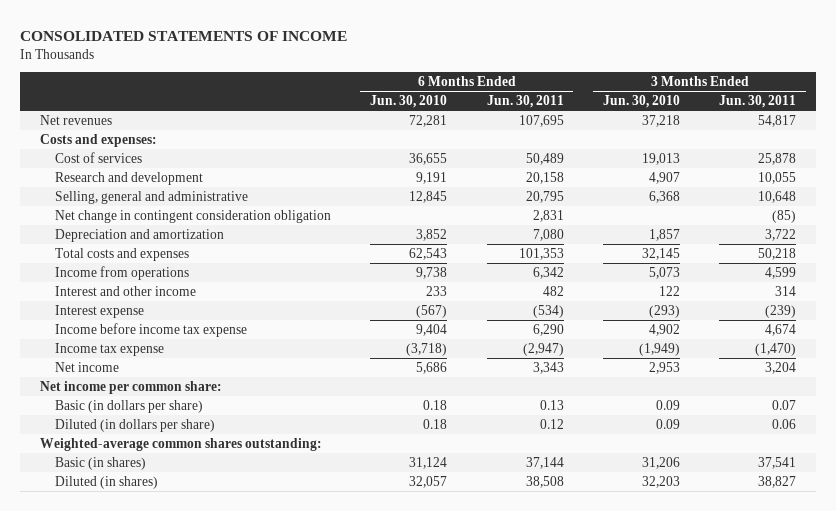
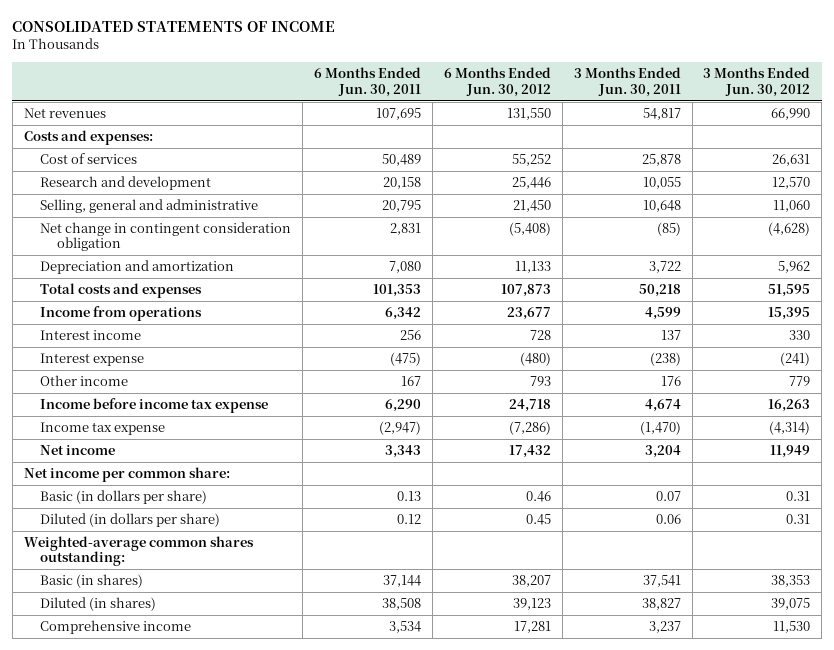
- | 6 Months Ended Jun. 30, 2010 | 6 Months Ended Jun. 30, 2011 | 3 Months Ended Jun. 30, 2010 | 3 Months Ended Jun. 30, 2011
+ | 6 Months Ended Jun. 30, 2011 | 6 Months Ended Jun. 30, 2012 | 3 Months Ended Jun. 30, 2011 | 3 Months Ended Jun. 30, 2012
- Interest and other income | 233 | 482 | 122 | 314
- Interest expense | (567) | (534) | (293) | (239)
+ Interest income | 256 | 728 | 137 | 330
+ Interest expense | (475) | (480) | (238) | (241)
+ Other income | 167 | 793 | 176 | 779
+ Comprehensive income | 3,534 | 17,281 | 3,237 | 11,530

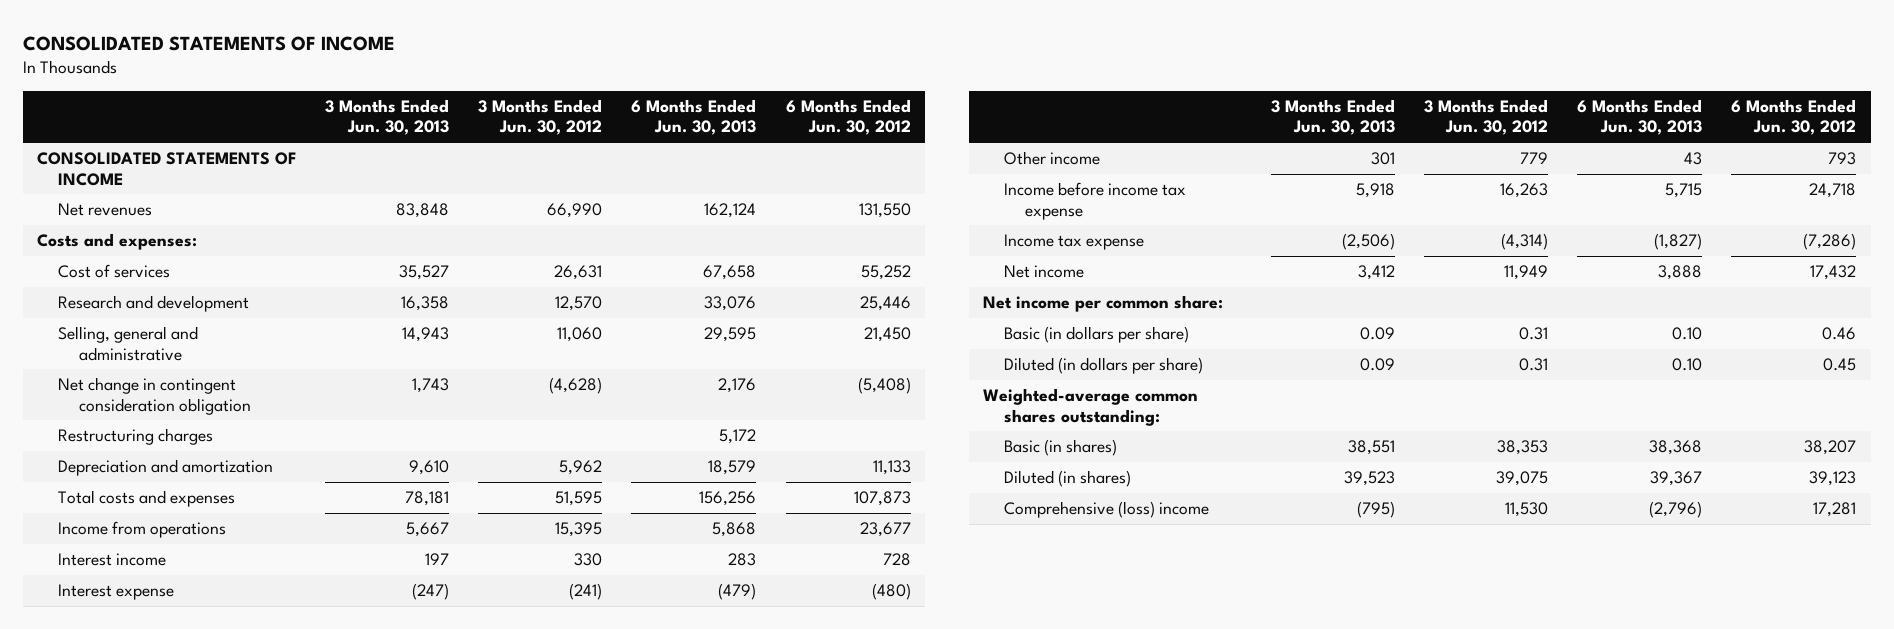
- | 6 Months Ended Jun. 30, 2011 | 6 Months Ended Jun. 30, 2012 | 3 Months Ended Jun. 30, 2011 | 3 Months Ended Jun. 30, 2012
+ | 3 Months Ended Jun. 30, 2013 | 3 Months Ended Jun. 30, 2012 | 6 Months Ended Jun. 30, 2013 | 6 Months Ended Jun. 30, 2012
+ CONSOLIDATED STATEMENTS OF INCOME
+ Restructuring charges | | | 5,172 |
- Comprehensive income | 3,534 | 17,281 | 3,237 | 11,530
+ Comprehensive (loss) income | (795) | 11,530 | (2,796) | 17,281

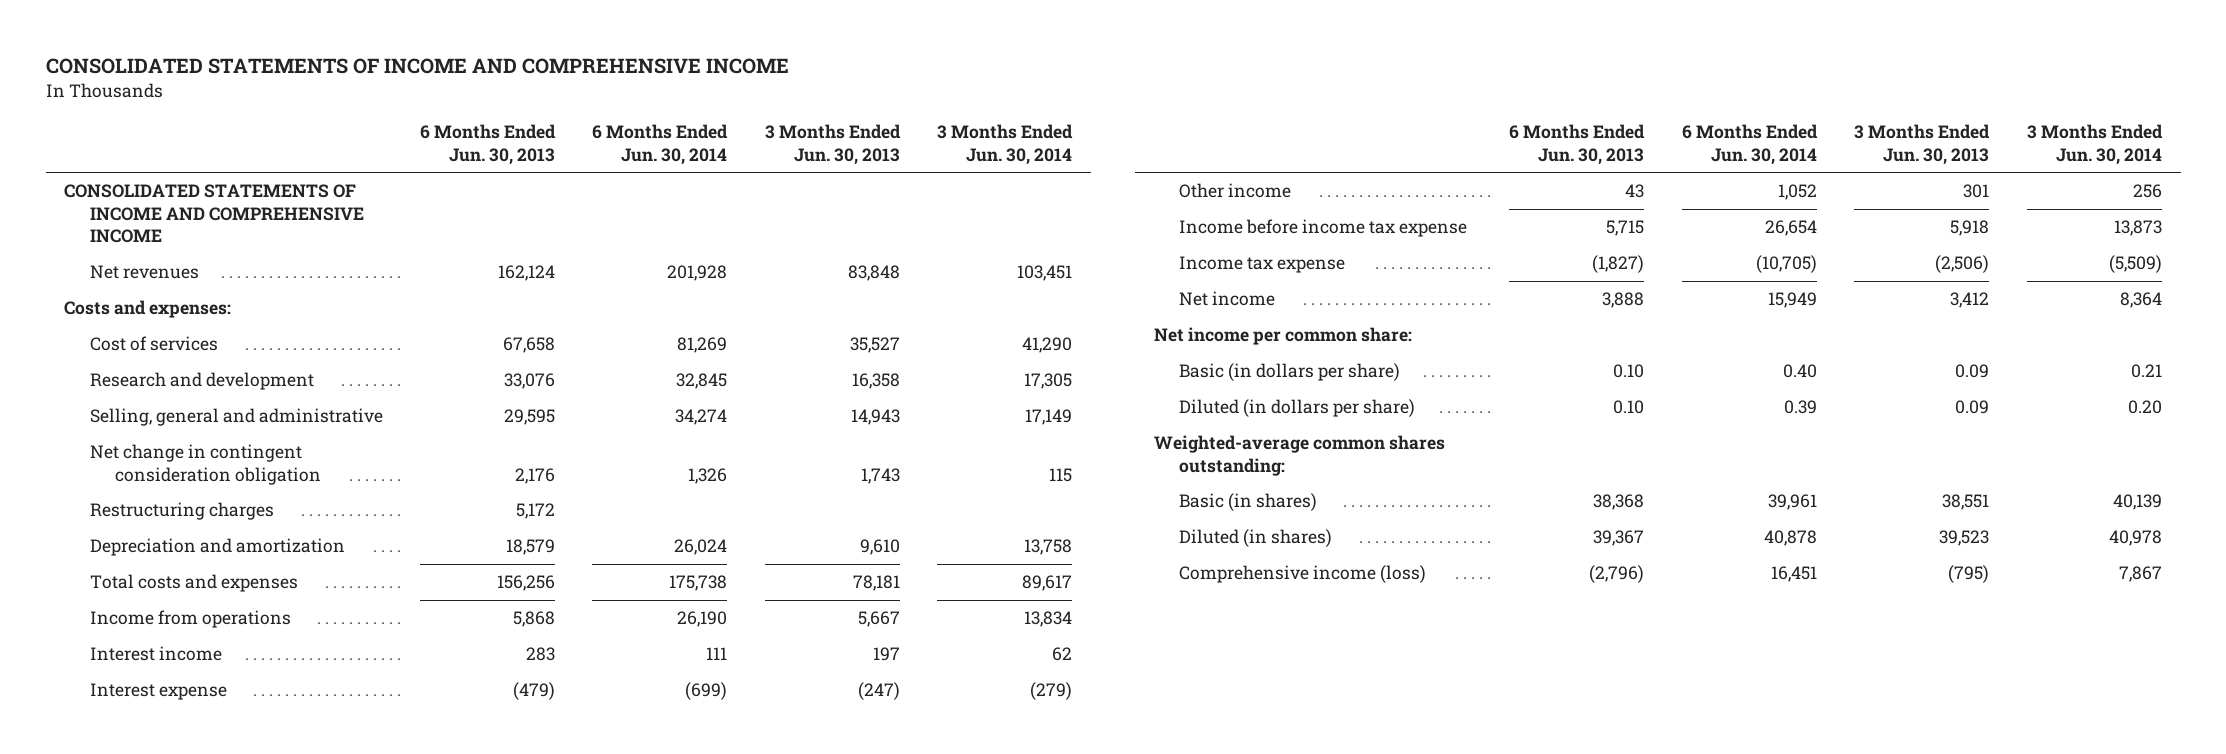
- CONSOLIDATED STATEMENTS OF INCOME
+ CONSOLIDATED STATEMENTS OF INCOME AND COMPREHENSIVE INCOME
- | 3 Months Ended Jun. 30, 2013 | 3 Months Ended Jun. 30, 2012 | 6 Months Ended Jun. 30, 2013 | 6 Months Ended Jun. 30, 2012
+ | 6 Months Ended Jun. 30, 2013 | 6 Months Ended Jun. 30, 2014 | 3 Months Ended Jun. 30, 2013 | 3 Months Ended Jun. 30, 2014
- CONSOLIDATED STATEMENTS OF INCOME
+ CONSOLIDATED STATEMENTS OF INCOME AND COMPREHENSIVE INCOME
- Comprehensive (loss) income | (795) | 11,530 | (2,796) | 17,281
+ Comprehensive income (loss) | (2,796) | 16,451 | (795) | 7,867

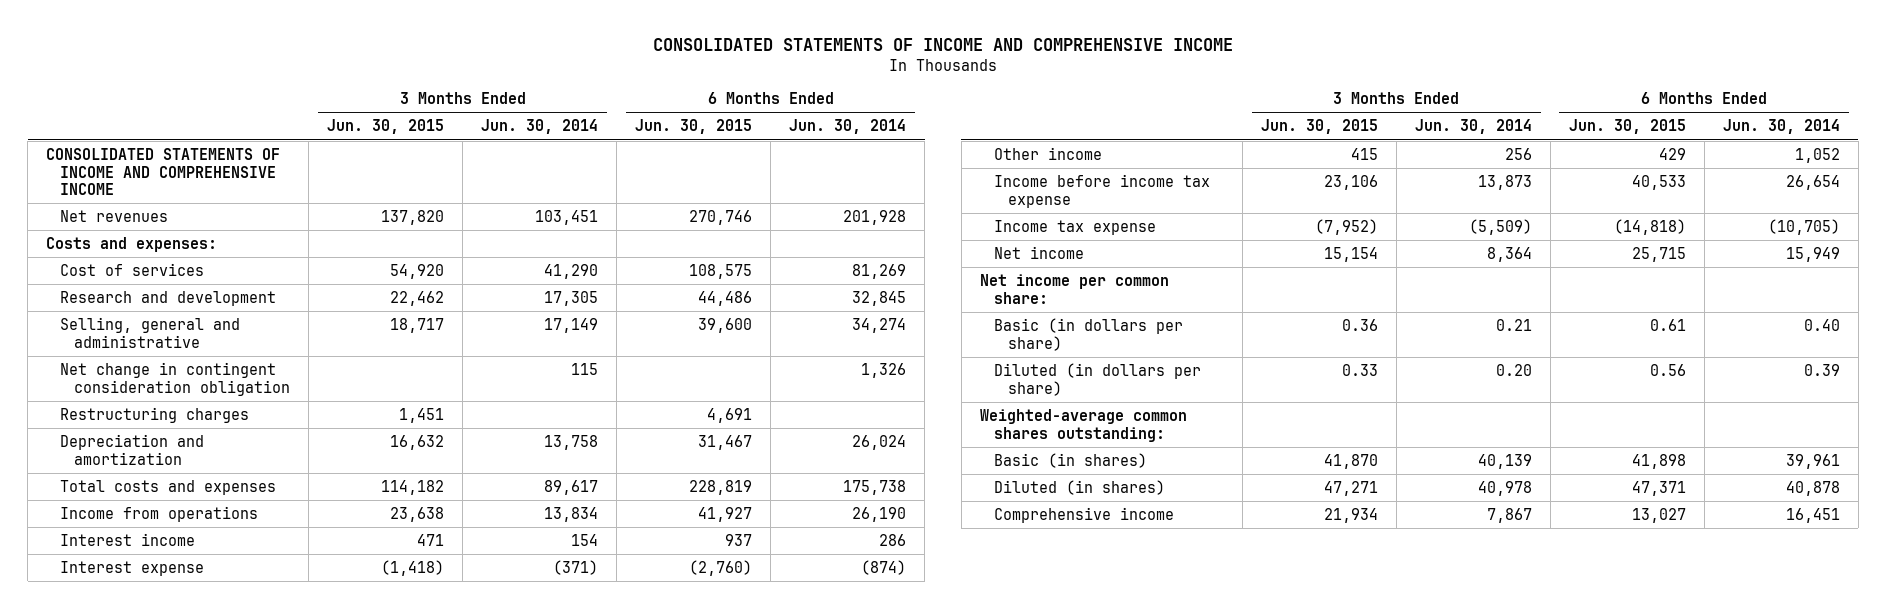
- | 6 Months Ended Jun. 30, 2013 | 6 Months Ended Jun. 30, 2014 | 3 Months Ended Jun. 30, 2013 | 3 Months Ended Jun. 30, 2014
+ | 3 Months Ended Jun. 30, 2015 | 3 Months Ended Jun. 30, 2014 | 6 Months Ended Jun. 30, 2015 | 6 Months Ended Jun. 30, 2014
- Interest income | 283 | 111 | 197 | 62
- Interest expense | (479) | (699) | (247) | (279)
+ Interest income | 471 | 154 | 937 | 286
+ Interest expense | (1,418) | (371) | (2,760) | (874)
- Comprehensive income (loss) | (2,796) | 16,451 | (795) | 7,867
+ Comprehensive income | 21,934 | 7,867 | 13,027 | 16,451

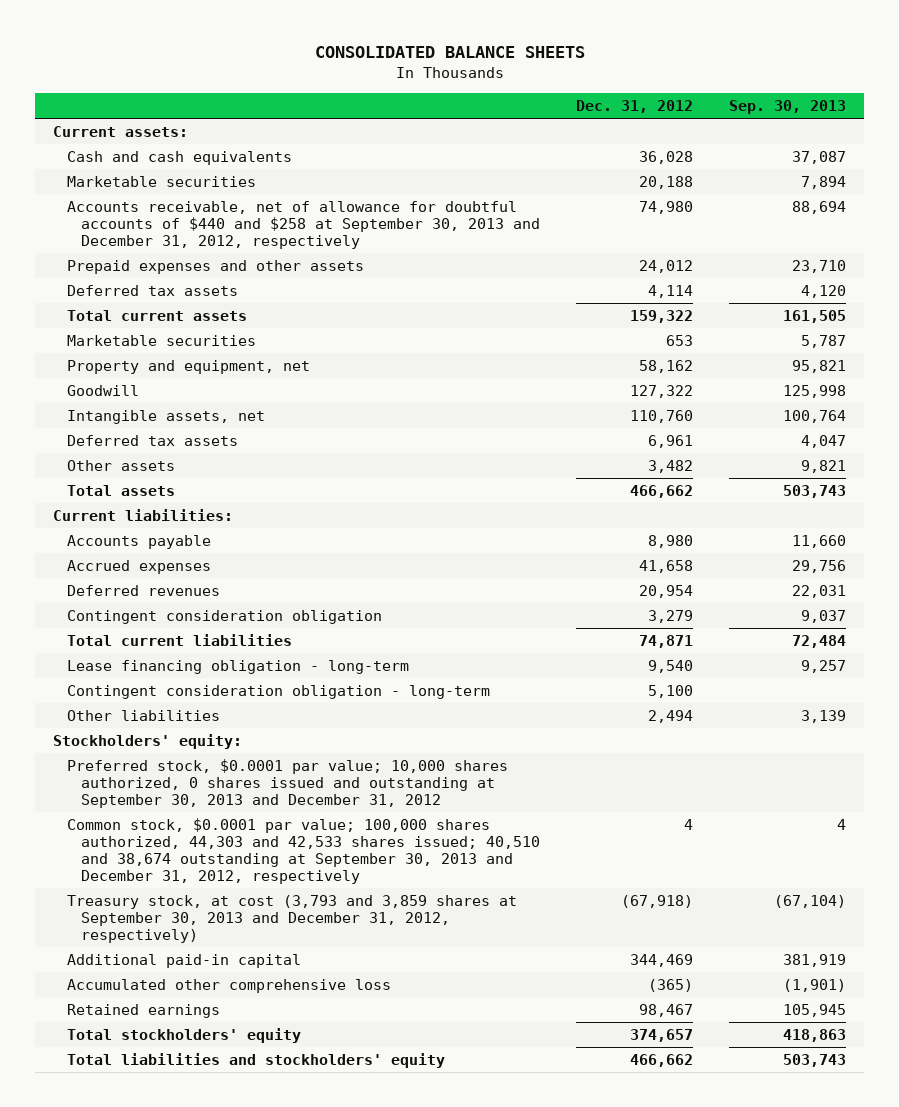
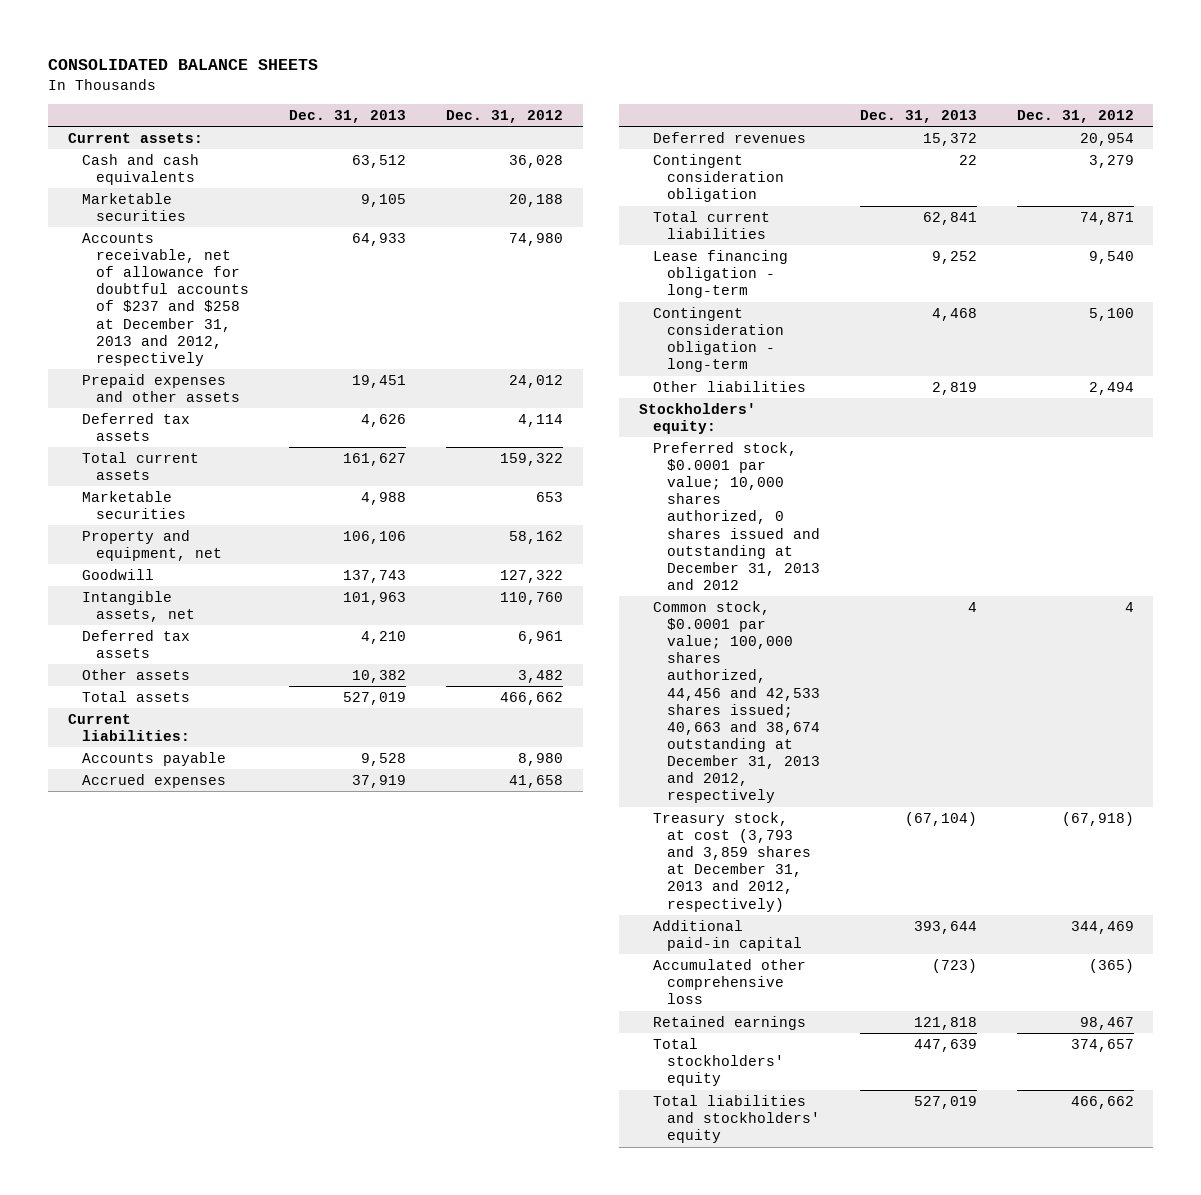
- | Dec. 31, 2012 | Sep. 30, 2013
+ | Dec. 31, 2013 | Dec. 31, 2012
- Accounts receivable, net of allowance for doubtful accounts of $440 and $258 at September 30, 2013 and December 31, 2012, respectively | 74,980 | 88,694
+ Accounts receivable, net of allowance for doubtful accounts of $237 and $258 at December 31, 2013 and 2012, respectively | 64,933 | 74,980
- Preferred stock, $0.0001 par value; 10,000 shares authorized, 0 shares issued and outstanding at September 30, 2013 and December 31, 2012
- Common stock, $0.0001 par value; 100,000 shares authorized, 44,303 and 42,533 shares issued; 40,510 and 38,674 outstanding at September 30, 2013 and December 31, 2012, respectively | 4 | 4
- Treasury stock, at cost (3,793 and 3,859 shares at September 30, 2013 and December 31, 2012, respectively) | (67,918) | (67,104)
+ Preferred stock, $0.0001 par value; 10,000 shares authorized, 0 shares issued and outstanding at December 31, 2013 and 2012
+ Common stock, $0.0001 par value; 100,000 shares authorized, 44,456 and 42,533 shares issued; 40,663 and 38,674 outstanding at December 31, 2013 and 2012, respectively | 4 | 4
+ Treasury stock, at cost (3,793 and 3,859 shares at December 31, 2013 and 2012, respectively) | (67,104) | (67,918)

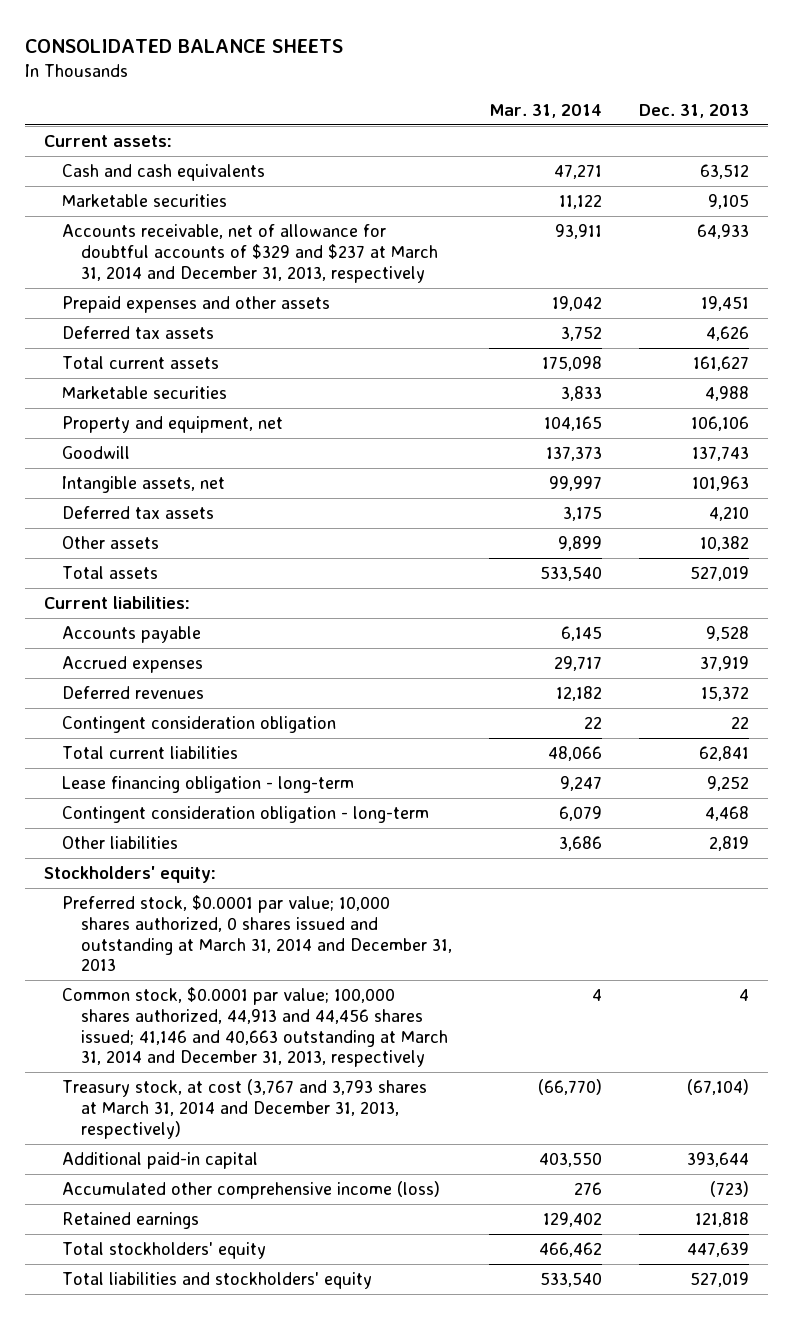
- | Dec. 31, 2013 | Dec. 31, 2012
+ | Mar. 31, 2014 | Dec. 31, 2013
- Accounts receivable, net of allowance for doubtful accounts of $237 and $258 at December 31, 2013 and 2012, respectively | 64,933 | 74,980
+ Accounts receivable, net of allowance for doubtful accounts of $329 and $237 at March 31, 2014 and December 31, 2013, respectively | 93,911 | 64,933
- Preferred stock, $0.0001 par value; 10,000 shares authorized, 0 shares issued and outstanding at December 31, 2013 and 2012
- Common stock, $0.0001 par value; 100,000 shares authorized, 44,456 and 42,533 shares issued; 40,663 and 38,674 outstanding at December 31, 2013 and 2012, respectively | 4 | 4
- Treasury stock, at cost (3,793 and 3,859 shares at December 31, 2013 and 2012, respectively) | (67,104) | (67,918)
+ Preferred stock, $0.0001 par value; 10,000 shares authorized, 0 shares issued and outstanding at March 31, 2014 and December 31, 2013
+ Common stock, $0.0001 par value; 100,000 shares authorized, 44,913 and 44,456 shares issued; 41,146 and 40,663 outstanding at March 31, 2014 and December 31, 2013, respectively | 4 | 4
+ Treasury stock, at cost (3,767 and 3,793 shares at March 31, 2014 and December 31, 2013, respectively) | (66,770) | (67,104)
- Accumulated other comprehensive loss | (723) | (365)
+ Accumulated other comprehensive income (loss) | 276 | (723)

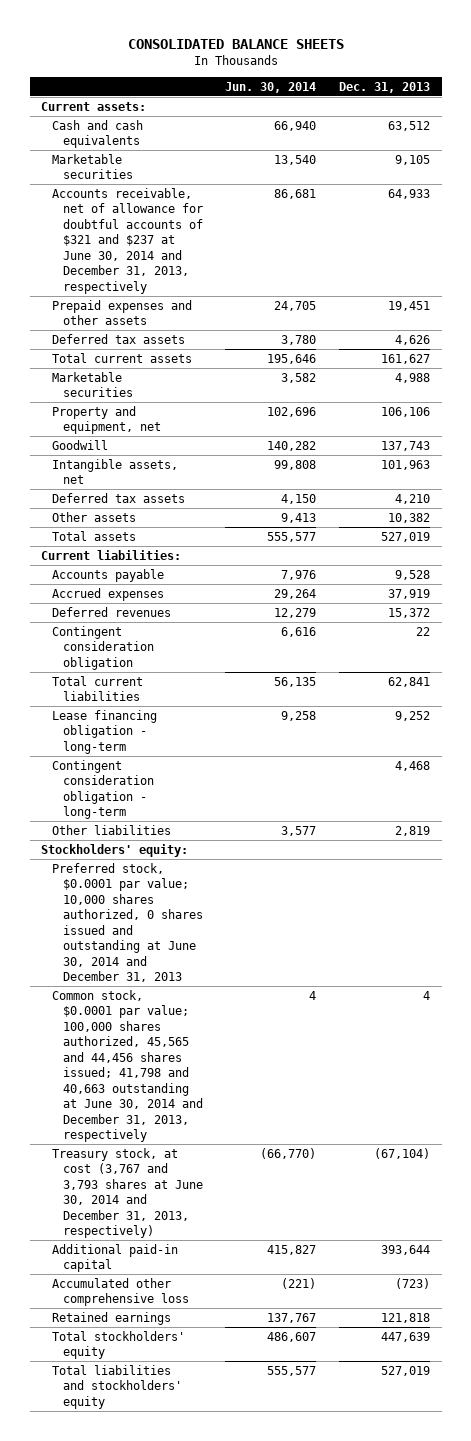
- | Mar. 31, 2014 | Dec. 31, 2013
+ | Jun. 30, 2014 | Dec. 31, 2013
- Accounts receivable, net of allowance for doubtful accounts of $329 and $237 at March 31, 2014 and December 31, 2013, respectively | 93,911 | 64,933
+ Accounts receivable, net of allowance for doubtful accounts of $321 and $237 at June 30, 2014 and December 31, 2013, respectively | 86,681 | 64,933
- Preferred stock, $0.0001 par value; 10,000 shares authorized, 0 shares issued and outstanding at March 31, 2014 and December 31, 2013
- Common stock, $0.0001 par value; 100,000 shares authorized, 44,913 and 44,456 shares issued; 41,146 and 40,663 outstanding at March 31, 2014 and December 31, 2013, respectively | 4 | 4
- Treasury stock, at cost (3,767 and 3,793 shares at March 31, 2014 and December 31, 2013, respectively) | (66,770) | (67,104)
+ Preferred stock, $0.0001 par value; 10,000 shares authorized, 0 shares issued and outstanding at June 30, 2014 and December 31, 2013
+ Common stock, $0.0001 par value; 100,000 shares authorized, 45,565 and 44,456 shares issued; 41,798 and 40,663 outstanding at June 30, 2014 and December 31, 2013, respectively | 4 | 4
+ Treasury stock, at cost (3,767 and 3,793 shares at June 30, 2014 and December 31, 2013, respectively) | (66,770) | (67,104)
- Accumulated other comprehensive income (loss) | 276 | (723)
+ Accumulated other comprehensive loss | (221) | (723)

